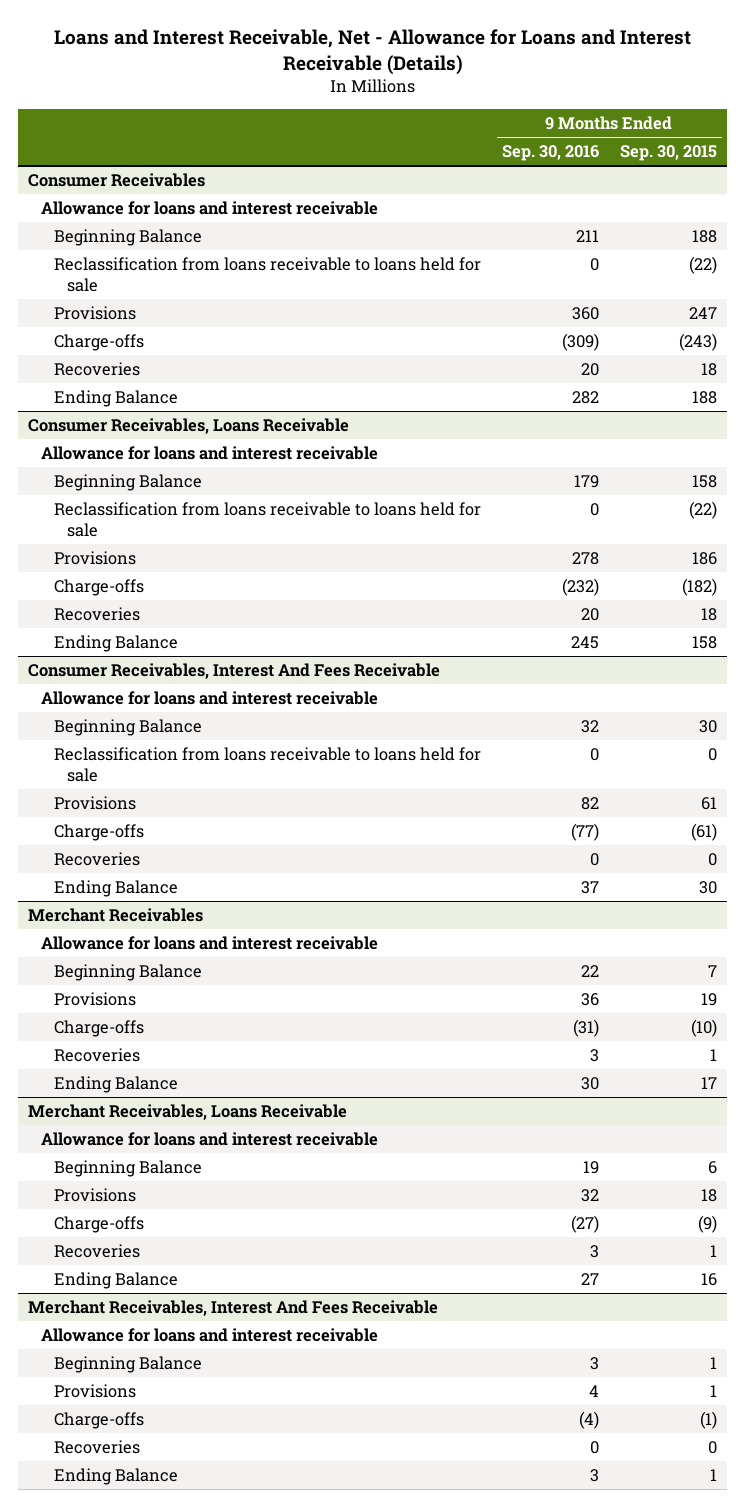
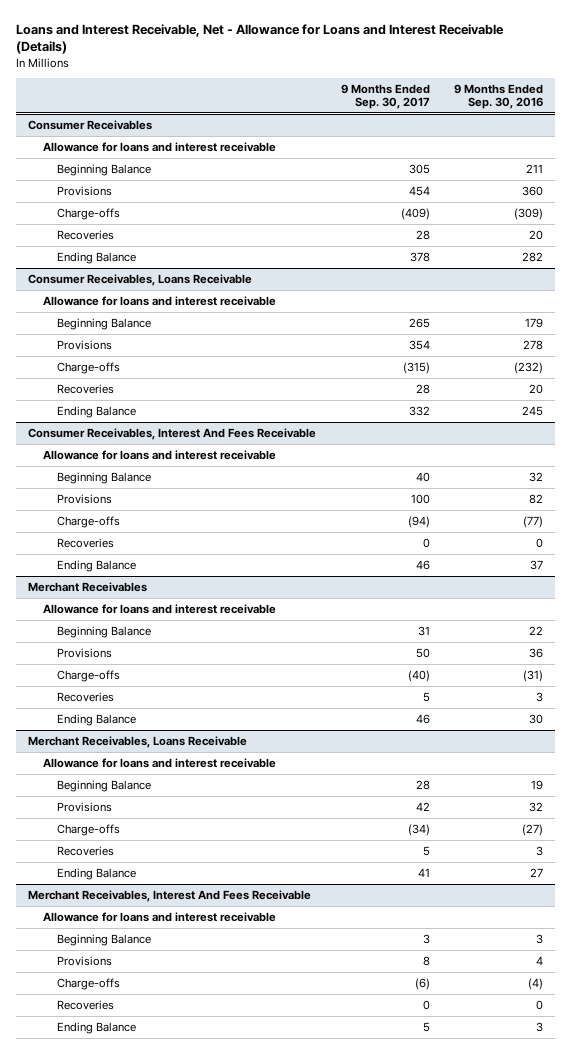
- | 9 Months Ended Sep. 30, 2016 | 9 Months Ended Sep. 30, 2015
+ | 9 Months Ended Sep. 30, 2017 | 9 Months Ended Sep. 30, 2016
@ Consumer Receivables
- Reclassification from loans receivable to loans held for sale | 0 | (22)
@ Consumer Receivables, Loans Receivable
- Reclassification from loans receivable to loans held for sale | 0 | (22)
@ Consumer Receivables, Interest And Fees Receivable
- Reclassification from loans receivable to loans held for sale | 0 | 0

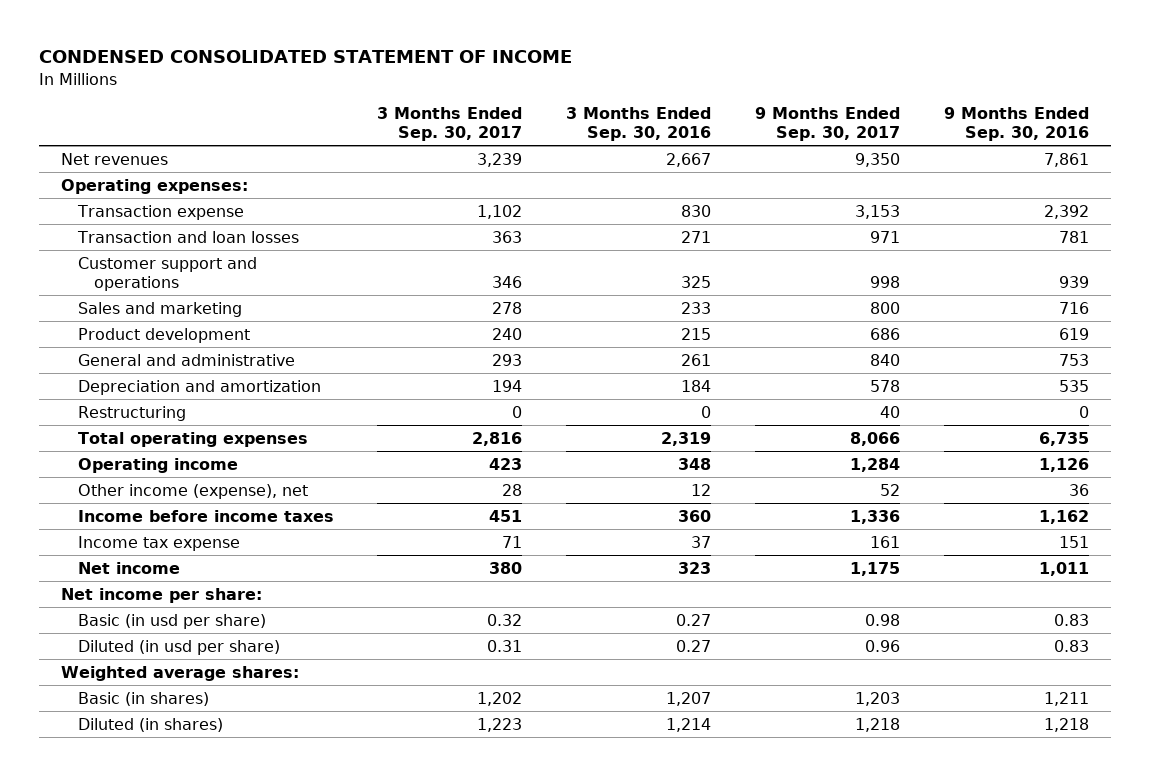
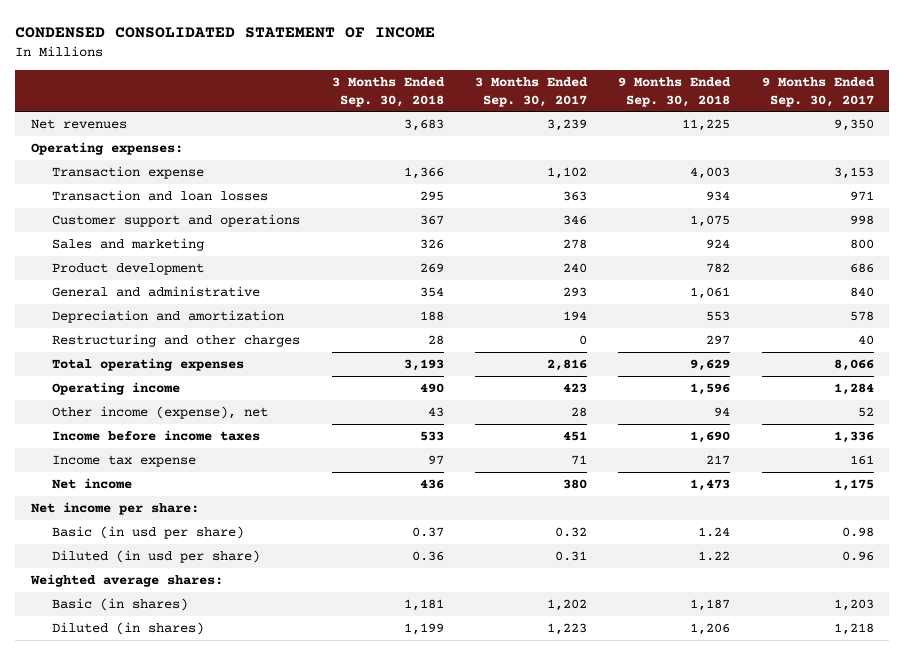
- | 3 Months Ended Sep. 30, 2017 | 3 Months Ended Sep. 30, 2016 | 9 Months Ended Sep. 30, 2017 | 9 Months Ended Sep. 30, 2016
+ | 3 Months Ended Sep. 30, 2018 | 3 Months Ended Sep. 30, 2017 | 9 Months Ended Sep. 30, 2018 | 9 Months Ended Sep. 30, 2017
- Restructuring | 0 | 0 | 40 | 0
+ Restructuring and other charges | 28 | 0 | 297 | 40

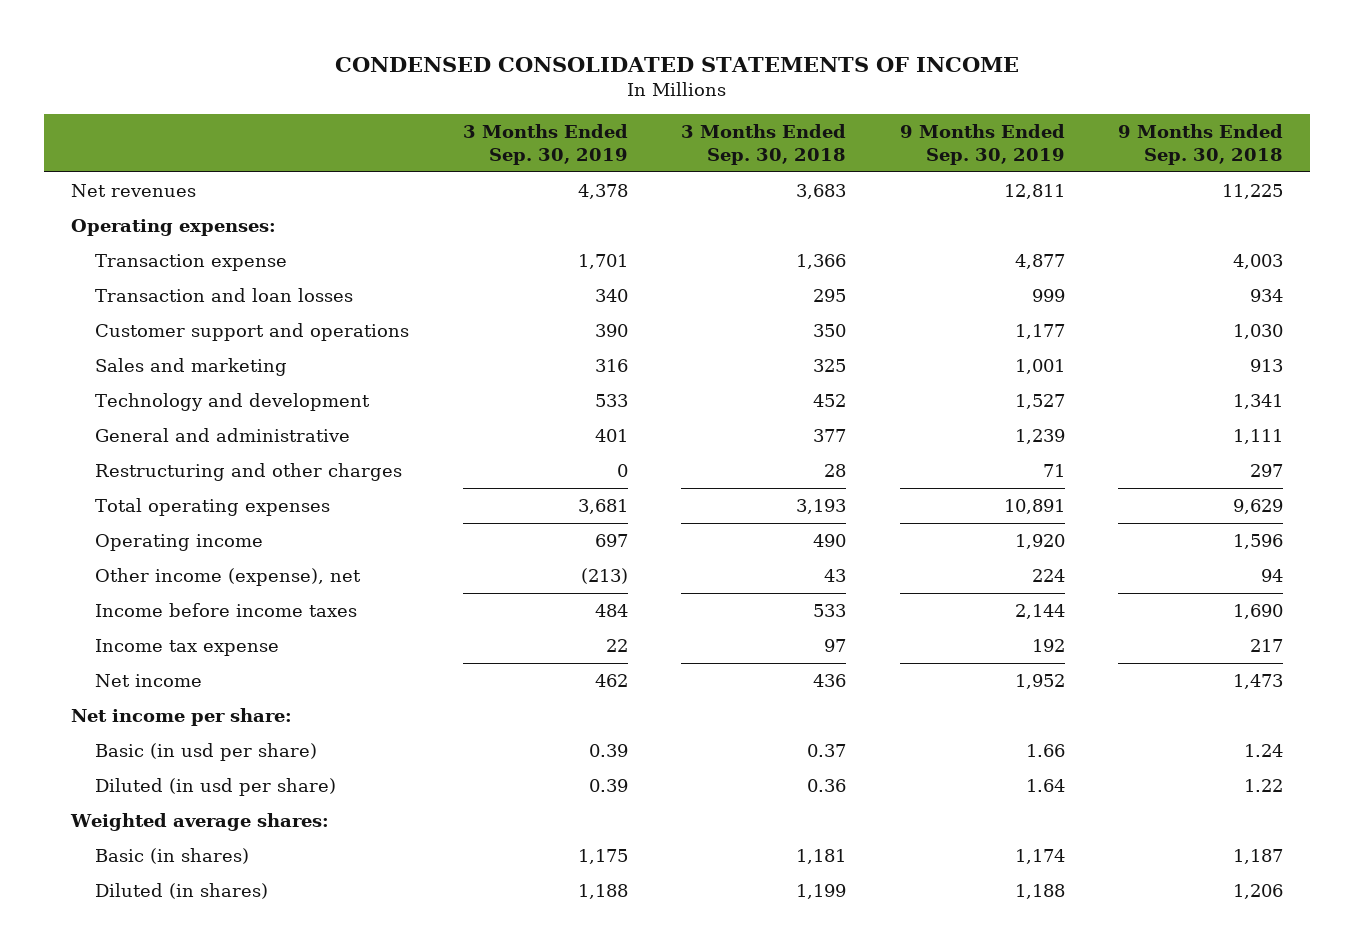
- CONDENSED CONSOLIDATED STATEMENT OF INCOME
+ CONDENSED CONSOLIDATED STATEMENTS OF INCOME
- | 3 Months Ended Sep. 30, 2018 | 3 Months Ended Sep. 30, 2017 | 9 Months Ended Sep. 30, 2018 | 9 Months Ended Sep. 30, 2017
+ | 3 Months Ended Sep. 30, 2019 | 3 Months Ended Sep. 30, 2018 | 9 Months Ended Sep. 30, 2019 | 9 Months Ended Sep. 30, 2018
- Customer support and operations | 367 | 346 | 1,075 | 998
- Sales and marketing | 326 | 278 | 924 | 800
- Product development | 269 | 240 | 782 | 686
- General and administrative | 354 | 293 | 1,061 | 840
- Depreciation and amortization | 188 | 194 | 553 | 578
+ Customer support and operations | 390 | 350 | 1,177 | 1,030
+ Sales and marketing | 316 | 325 | 1,001 | 913
+ Technology and development | 533 | 452 | 1,527 | 1,341
+ General and administrative | 401 | 377 | 1,239 | 1,111

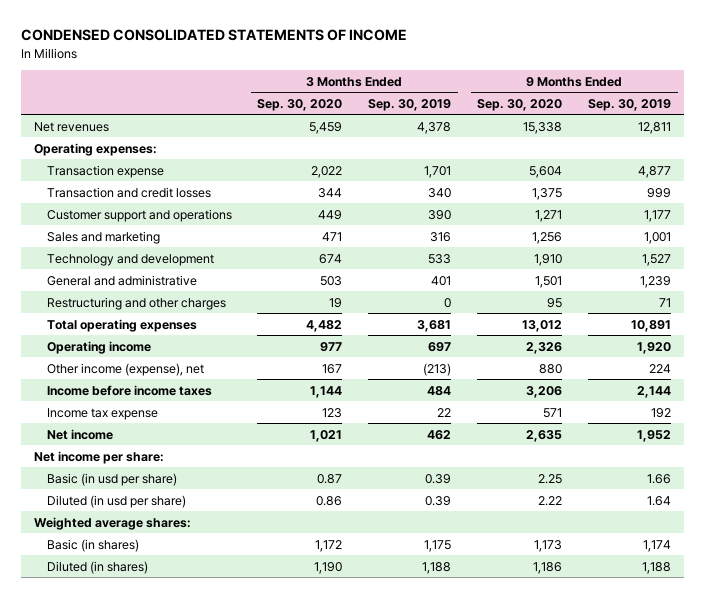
- | 3 Months Ended Sep. 30, 2019 | 3 Months Ended Sep. 30, 2018 | 9 Months Ended Sep. 30, 2019 | 9 Months Ended Sep. 30, 2018
+ | 3 Months Ended Sep. 30, 2020 | 3 Months Ended Sep. 30, 2019 | 9 Months Ended Sep. 30, 2020 | 9 Months Ended Sep. 30, 2019
- Transaction and loan losses | 340 | 295 | 999 | 934
+ Transaction and credit losses | 344 | 340 | 1,375 | 999

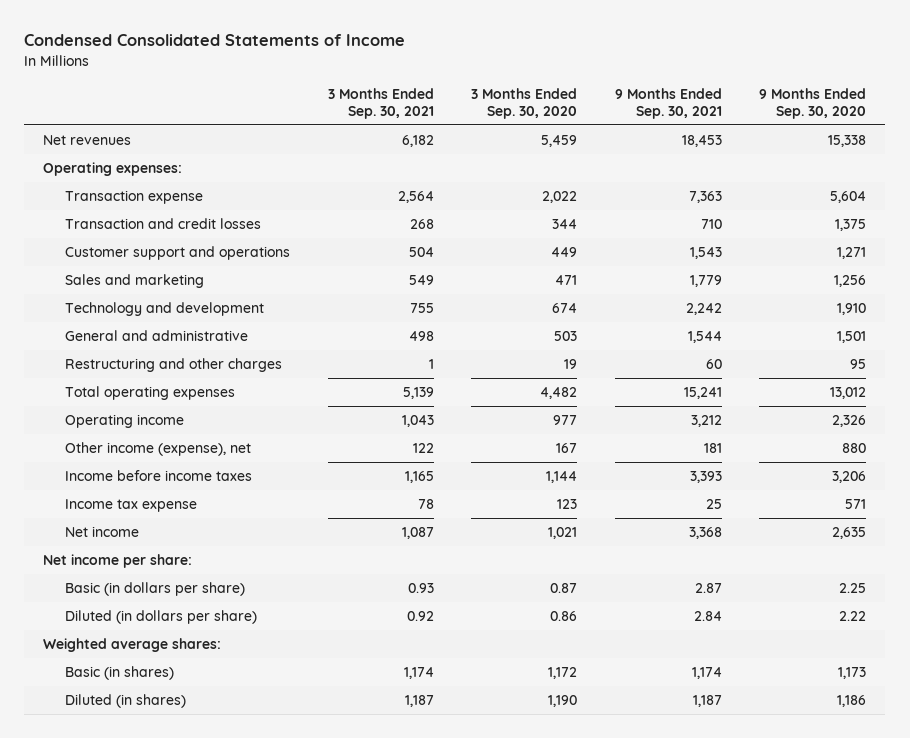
- CONDENSED CONSOLIDATED STATEMENTS OF INCOME
+ Condensed Consolidated Statements of Income
- | 3 Months Ended Sep. 30, 2020 | 3 Months Ended Sep. 30, 2019 | 9 Months Ended Sep. 30, 2020 | 9 Months Ended Sep. 30, 2019
+ | 3 Months Ended Sep. 30, 2021 | 3 Months Ended Sep. 30, 2020 | 9 Months Ended Sep. 30, 2021 | 9 Months Ended Sep. 30, 2020
- Basic (in usd per share) | 0.87 | 0.39 | 2.25 | 1.66
- Diluted (in usd per share) | 0.86 | 0.39 | 2.22 | 1.64
+ Basic (in dollars per share) | 0.93 | 0.87 | 2.87 | 2.25
+ Diluted (in dollars per share) | 0.92 | 0.86 | 2.84 | 2.22

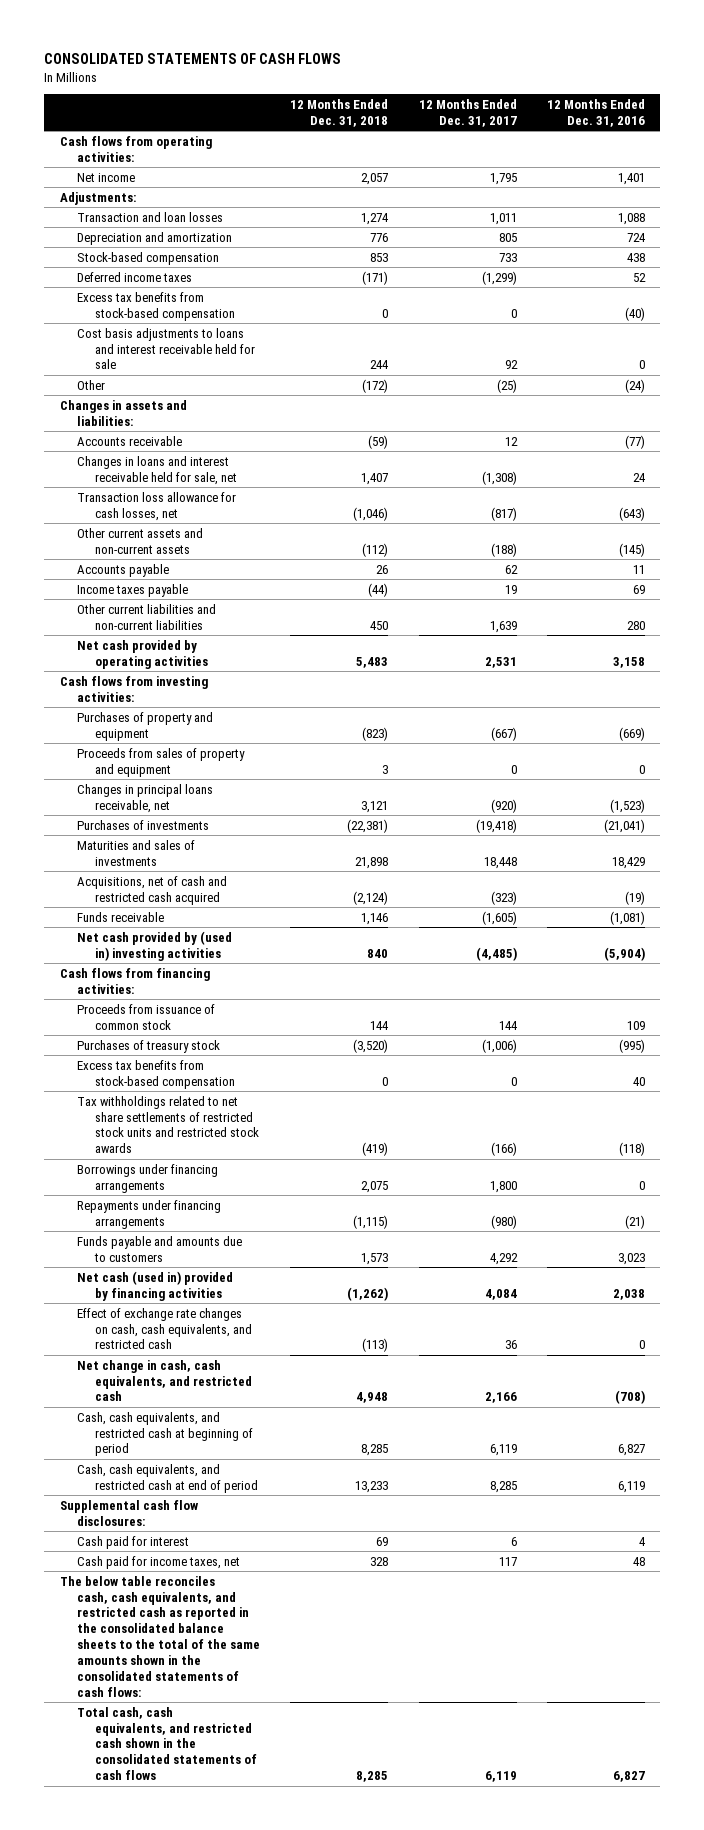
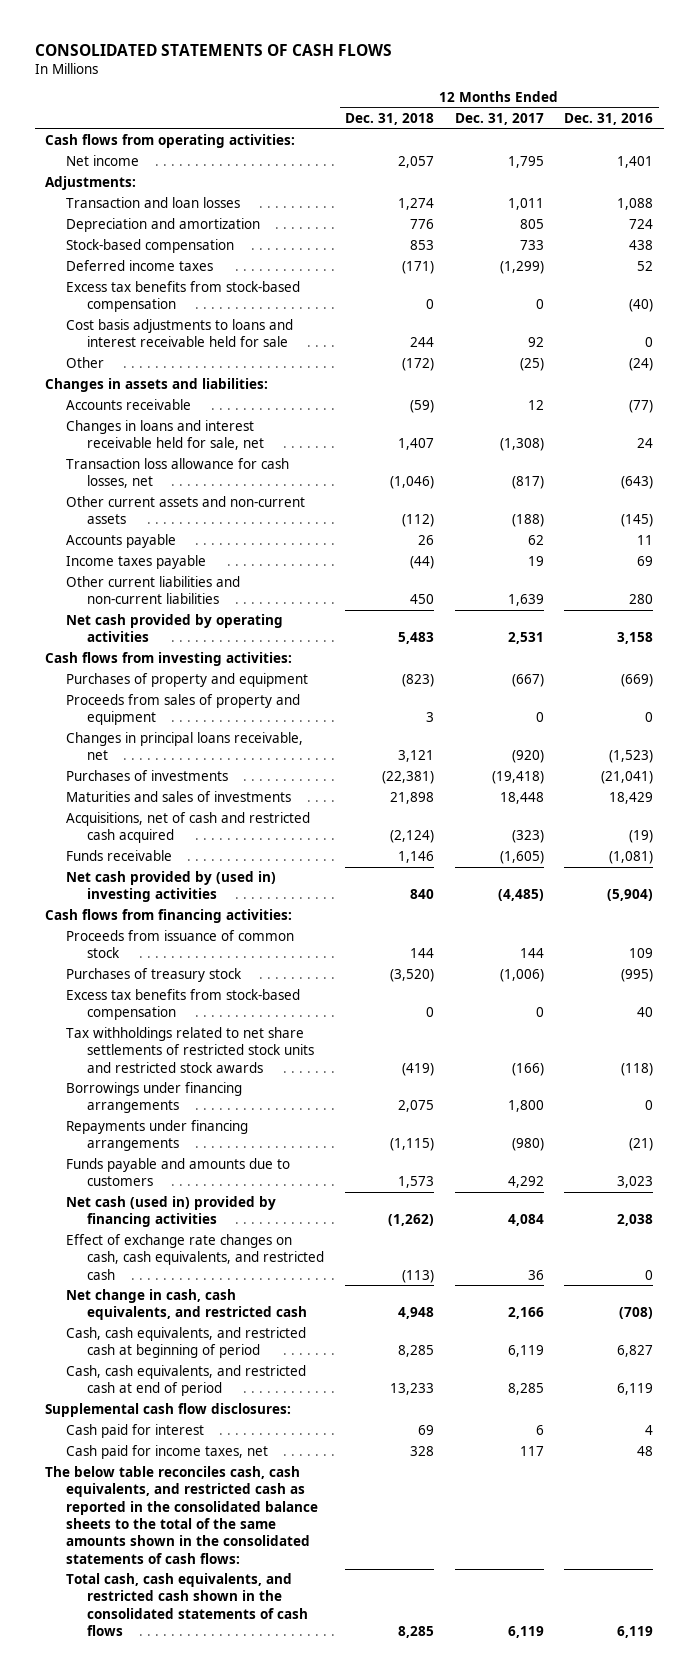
- Total cash, cash equivalents, and restricted cash shown in the consolidated statements of cash flows | 8,285 | 6,119 | 6,827
+ Total cash, cash equivalents, and restricted cash shown in the consolidated statements of cash flows | 8,285 | 6,119 | 6,119

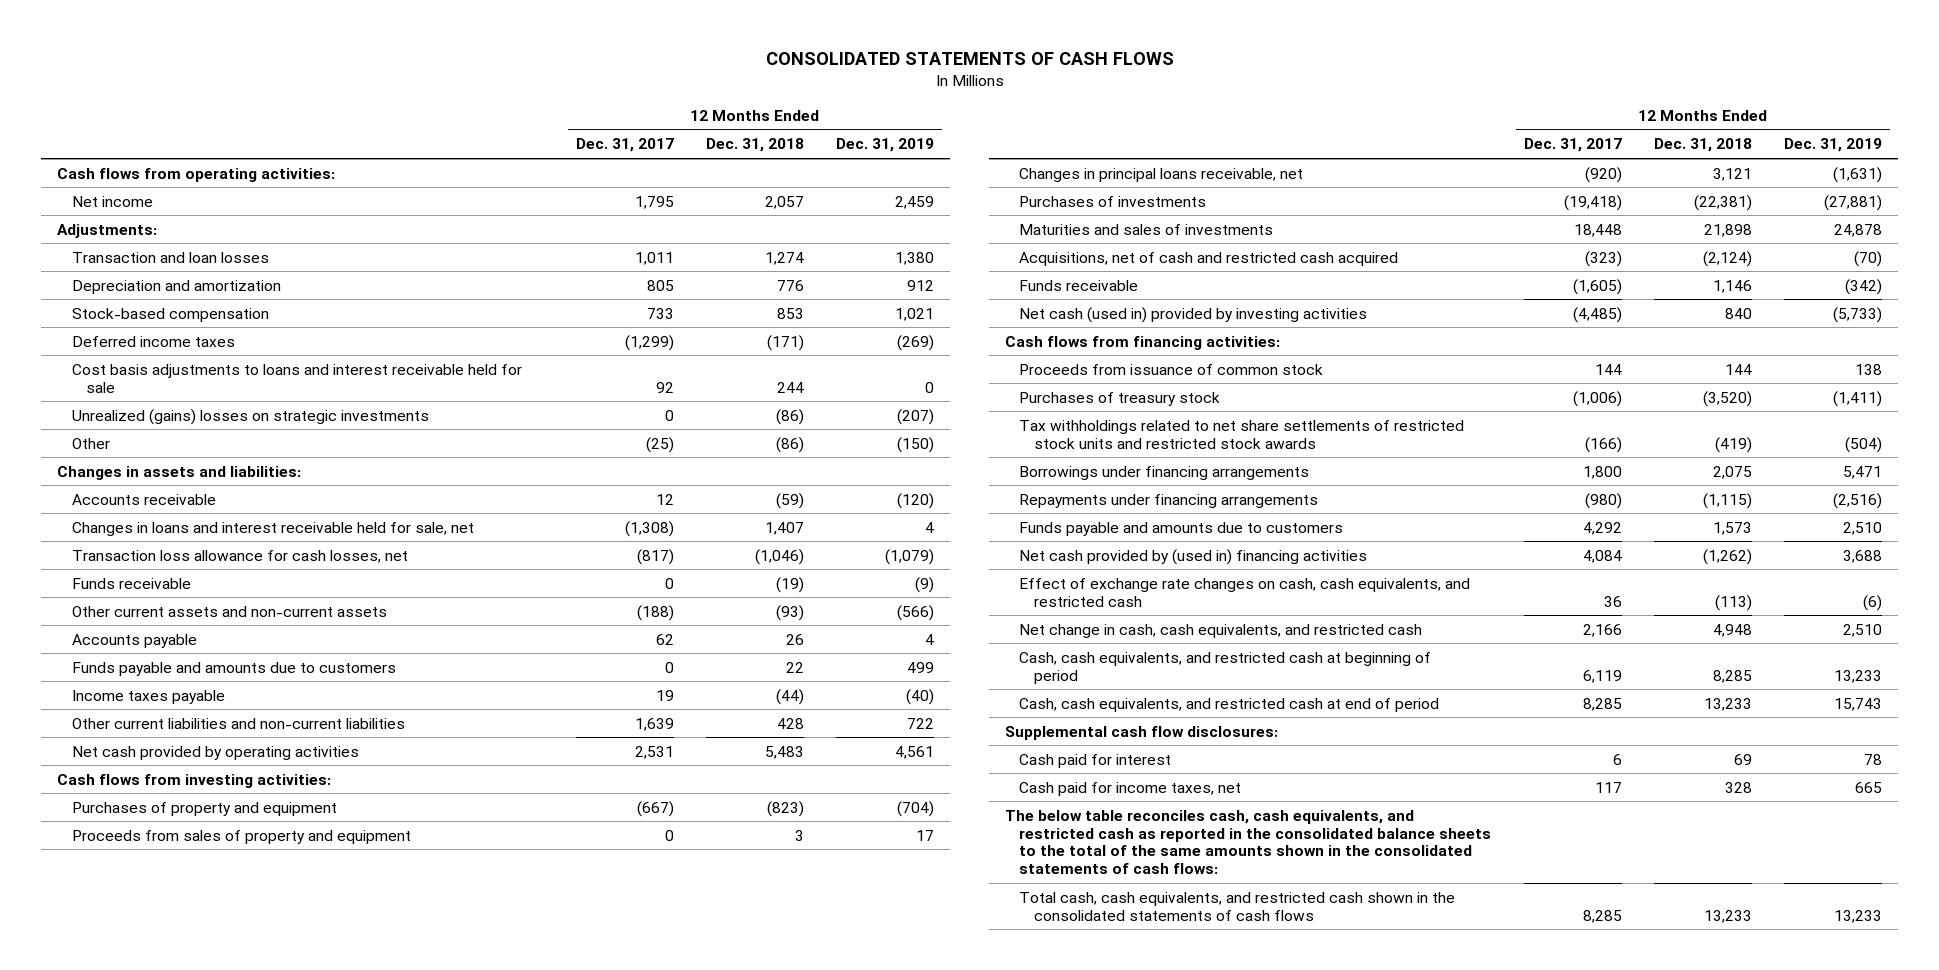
- | 12 Months Ended Dec. 31, 2018 | 12 Months Ended Dec. 31, 2017 | 12 Months Ended Dec. 31, 2016
+ | 12 Months Ended Dec. 31, 2017 | 12 Months Ended Dec. 31, 2018 | 12 Months Ended Dec. 31, 2019
- Excess tax benefits from stock-based compensation | 0 | 0 | (40)
- Other | (172) | (25) | (24)
+ Unrealized (gains) losses on strategic investments | 0 | (86) | (207)
+ Other | (25) | (86) | (150)
- Other current assets and non-current assets | (112) | (188) | (145)
+ Funds receivable | 0 | (19) | (9)
+ Other current assets and non-current assets | (188) | (93) | (566)
+ Funds payable and amounts due to customers | 0 | 22 | 499
- Other current liabilities and non-current liabilities | 450 | 1,639 | 280
+ Other current liabilities and non-current liabilities | 1,639 | 428 | 722
- Net cash provided by (used in) investing activities | 840 | (4,485) | (5,904)
+ Net cash (used in) provided by investing activities | (4,485) | 840 | (5,733)
- Excess tax benefits from stock-based compensation | 0 | 0 | 40
- Net cash (used in) provided by financing activities | (1,262) | 4,084 | 2,038
+ Net cash provided by (used in) financing activities | 4,084 | (1,262) | 3,688
- Total cash, cash equivalents, and restricted cash shown in the consolidated statements of cash flows | 8,285 | 6,119 | 6,119
+ Total cash, cash equivalents, and restricted cash shown in the consolidated statements of cash flows | 8,285 | 13,233 | 13,233

